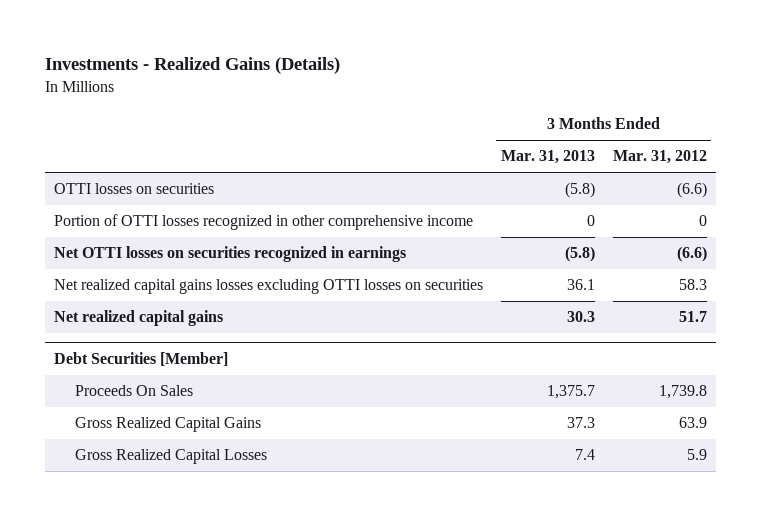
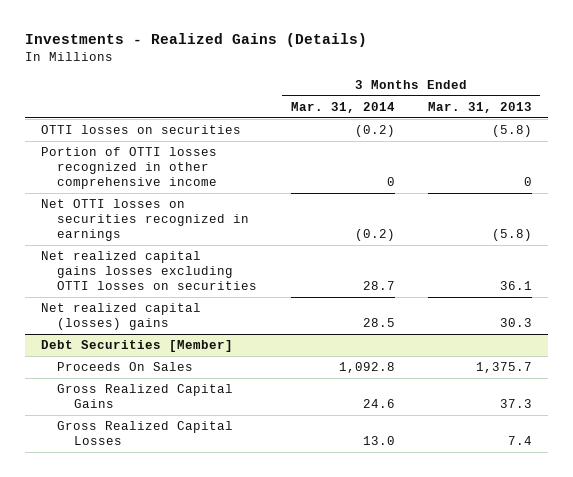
- | 3 Months Ended Mar. 31, 2013 | 3 Months Ended Mar. 31, 2012
+ | 3 Months Ended Mar. 31, 2014 | 3 Months Ended Mar. 31, 2013
- Net realized capital gains | 30.3 | 51.7
+ Net realized capital (losses) gains | 28.5 | 30.3

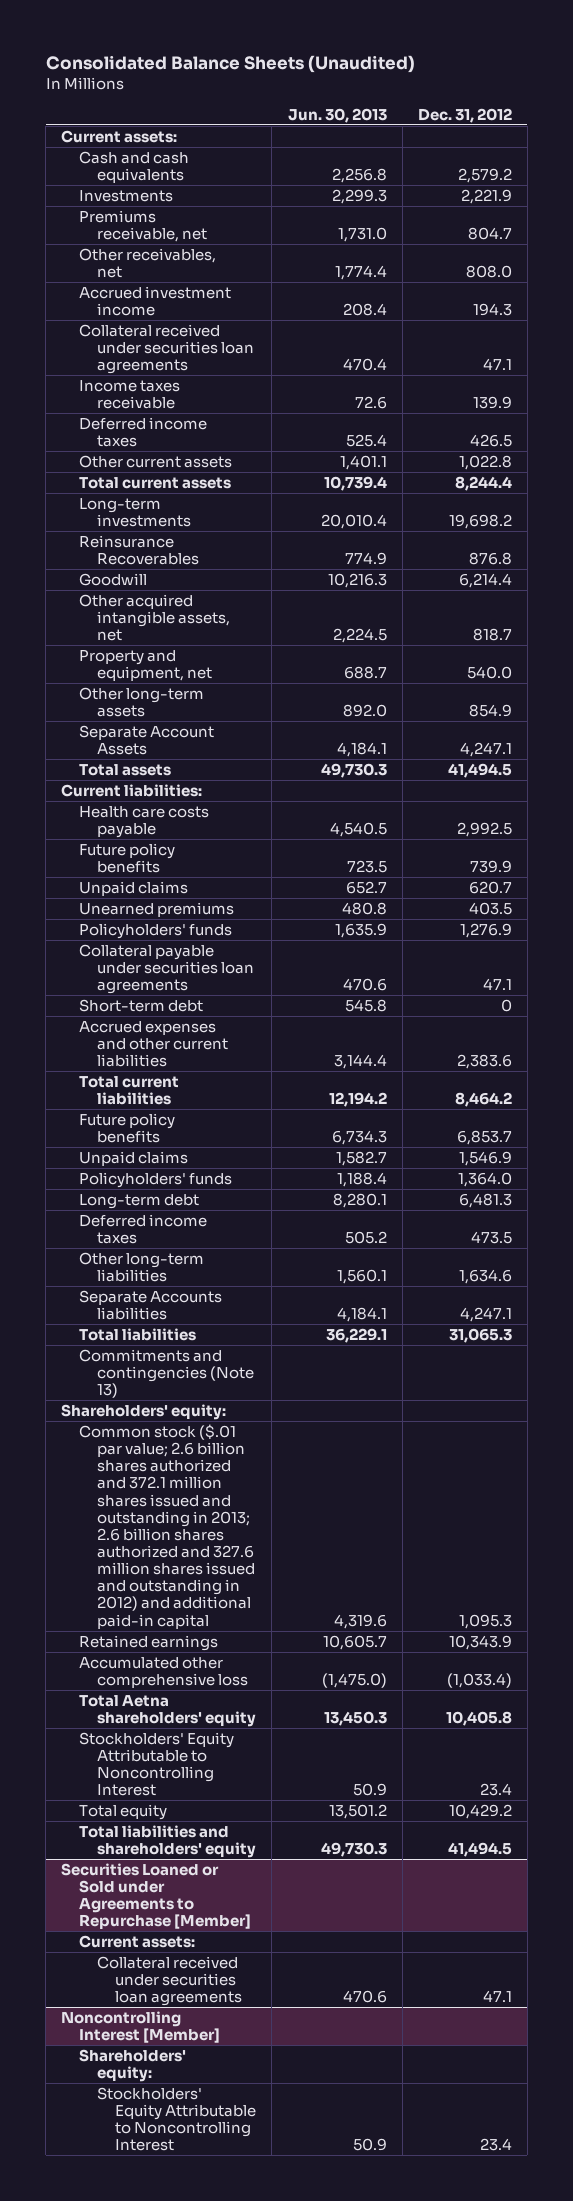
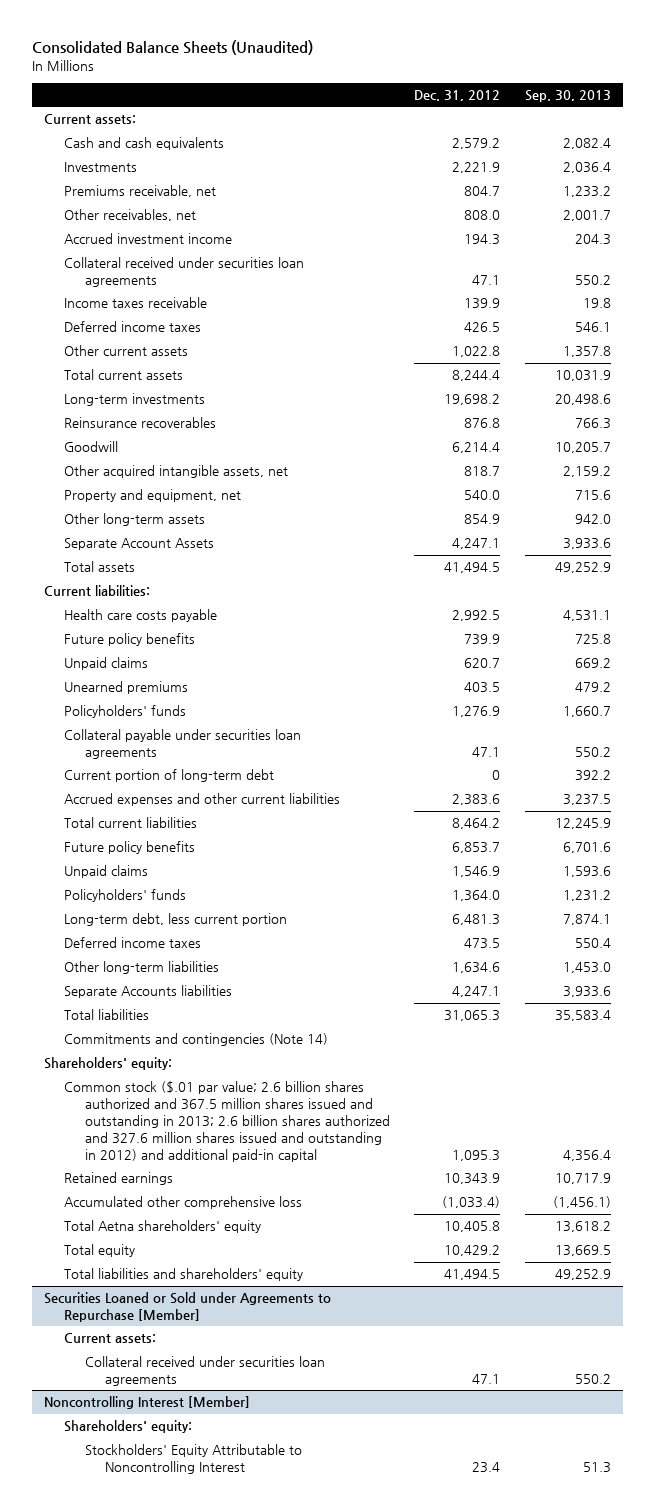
- | Jun. 30, 2013 | Dec. 31, 2012
+ | Dec. 31, 2012 | Sep. 30, 2013
- Reinsurance Recoverables | 774.9 | 876.8
+ Reinsurance recoverables | 876.8 | 766.3
- Short-term debt | 545.8 | 0
+ Current portion of long-term debt | 0 | 392.2
- Long-term debt | 8,280.1 | 6,481.3
+ Long-term debt, less current portion | 6,481.3 | 7,874.1
- Commitments and contingencies (Note 13)
+ Commitments and contingencies (Note 14)
- Common stock ($.01 par value; 2.6 billion shares authorized and 372.1 million shares issued and outstanding in 2013; 2.6 billion shares authorized and 327.6 million shares issued and outstanding in 2012) and additional paid-in capital | 4,319.6 | 1,095.3
+ Common stock ($.01 par value; 2.6 billion shares authorized and 367.5 million shares issued and outstanding in 2013; 2.6 billion shares authorized and 327.6 million shares issued and outstanding in 2012) and additional paid-in capital | 1,095.3 | 4,356.4
- Stockholders' Equity Attributable to Noncontrolling Interest | 50.9 | 23.4

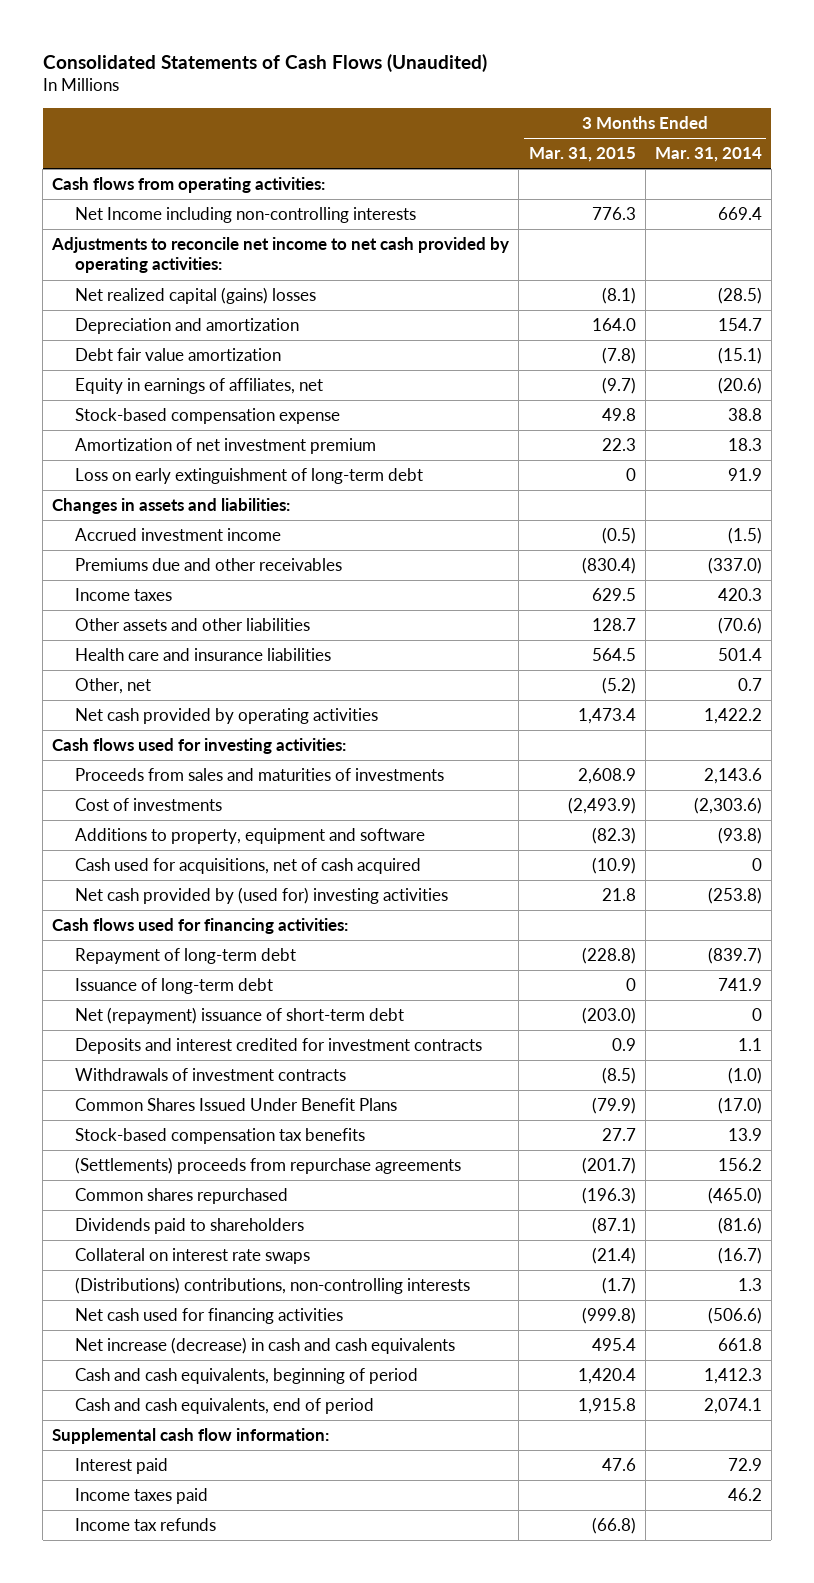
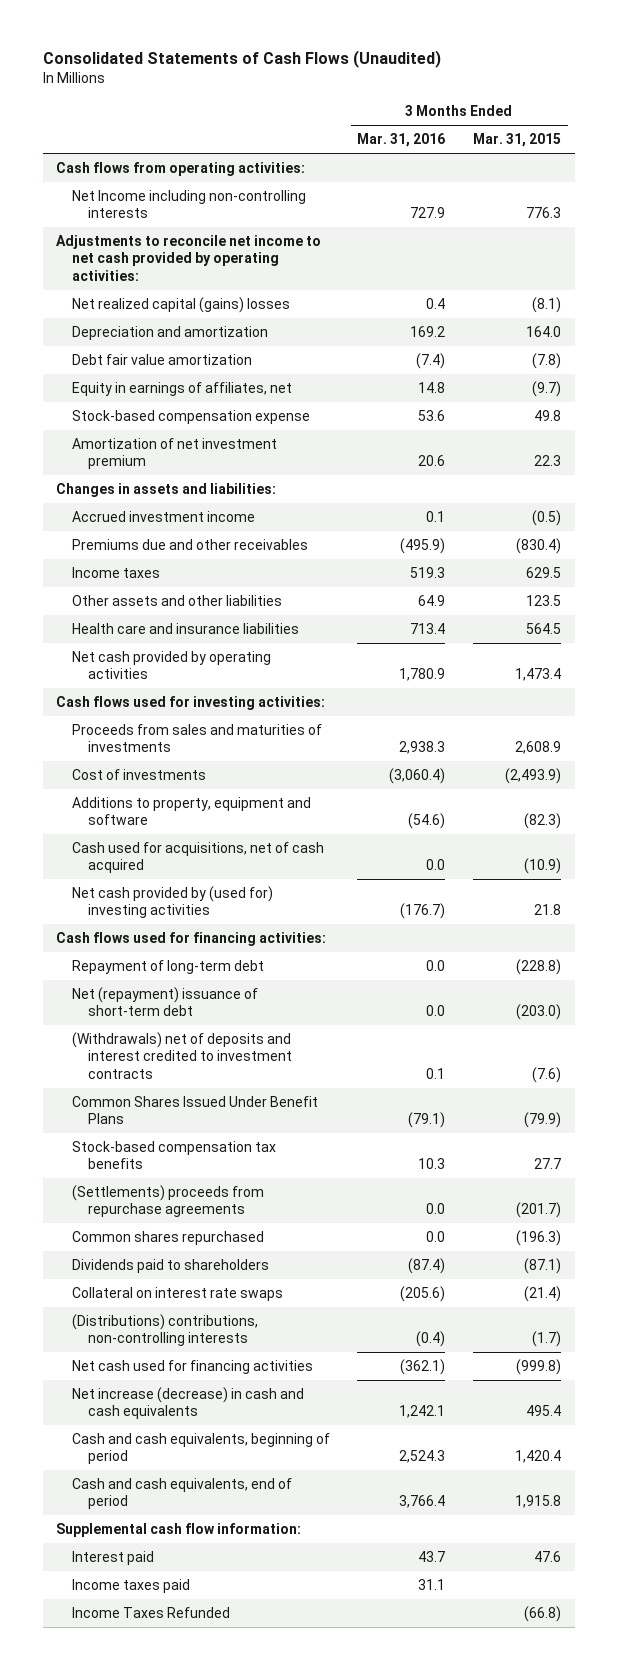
- | 3 Months Ended Mar. 31, 2015 | 3 Months Ended Mar. 31, 2014
+ | 3 Months Ended Mar. 31, 2016 | 3 Months Ended Mar. 31, 2015
- Loss on early extinguishment of long-term debt | 0 | 91.9
- Other assets and other liabilities | 128.7 | (70.6)
+ Other assets and other liabilities | 64.9 | 123.5
- Other, net | (5.2) | 0.7
- Issuance of long-term debt | 0 | 741.9
- Deposits and interest credited for investment contracts | 0.9 | 1.1
- Withdrawals of investment contracts | (8.5) | (1.0)
+ (Withdrawals) net of deposits and interest credited to investment contracts | 0.1 | (7.6)
- Income tax refunds | (66.8) |
+ Income Taxes Refunded | | (66.8)

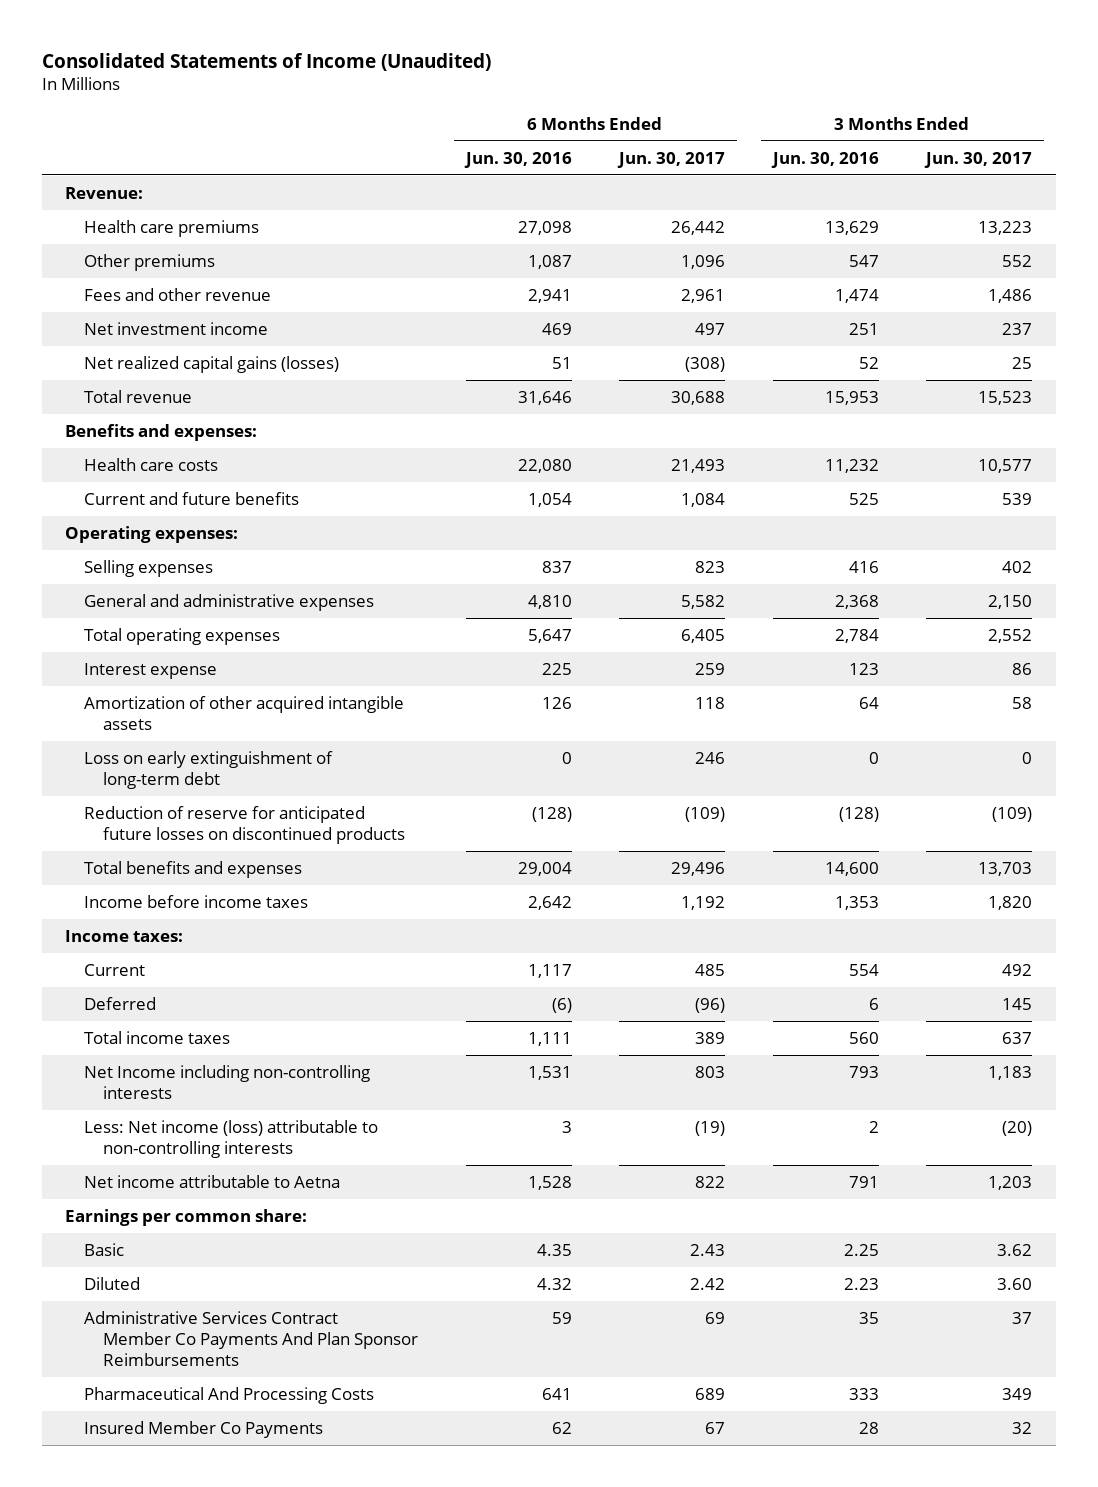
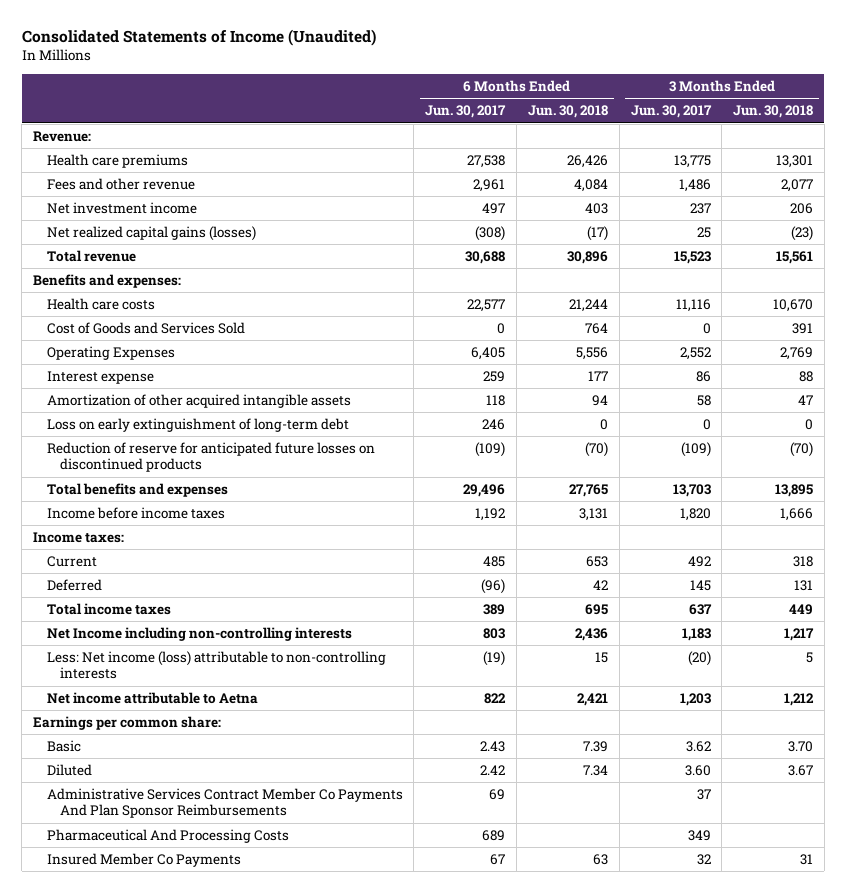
- | 6 Months Ended Jun. 30, 2016 | 6 Months Ended Jun. 30, 2017 | 3 Months Ended Jun. 30, 2016 | 3 Months Ended Jun. 30, 2017
+ | 6 Months Ended Jun. 30, 2017 | 6 Months Ended Jun. 30, 2018 | 3 Months Ended Jun. 30, 2017 | 3 Months Ended Jun. 30, 2018
- Health care premiums | 27,098 | 26,442 | 13,629 | 13,223
- Other premiums | 1,087 | 1,096 | 547 | 552
+ Health care premiums | 27,538 | 26,426 | 13,775 | 13,301
- Health care costs | 22,080 | 21,493 | 11,232 | 10,577
- Current and future benefits | 1,054 | 1,084 | 525 | 539
- Operating expenses:
- Selling expenses | 837 | 823 | 416 | 402
- General and administrative expenses | 4,810 | 5,582 | 2,368 | 2,150
- Total operating expenses | 5,647 | 6,405 | 2,784 | 2,552
+ Health care costs | 22,577 | 21,244 | 11,116 | 10,670
+ Cost of Goods and Services Sold | 0 | 764 | 0 | 391
+ Operating Expenses | 6,405 | 5,556 | 2,552 | 2,769

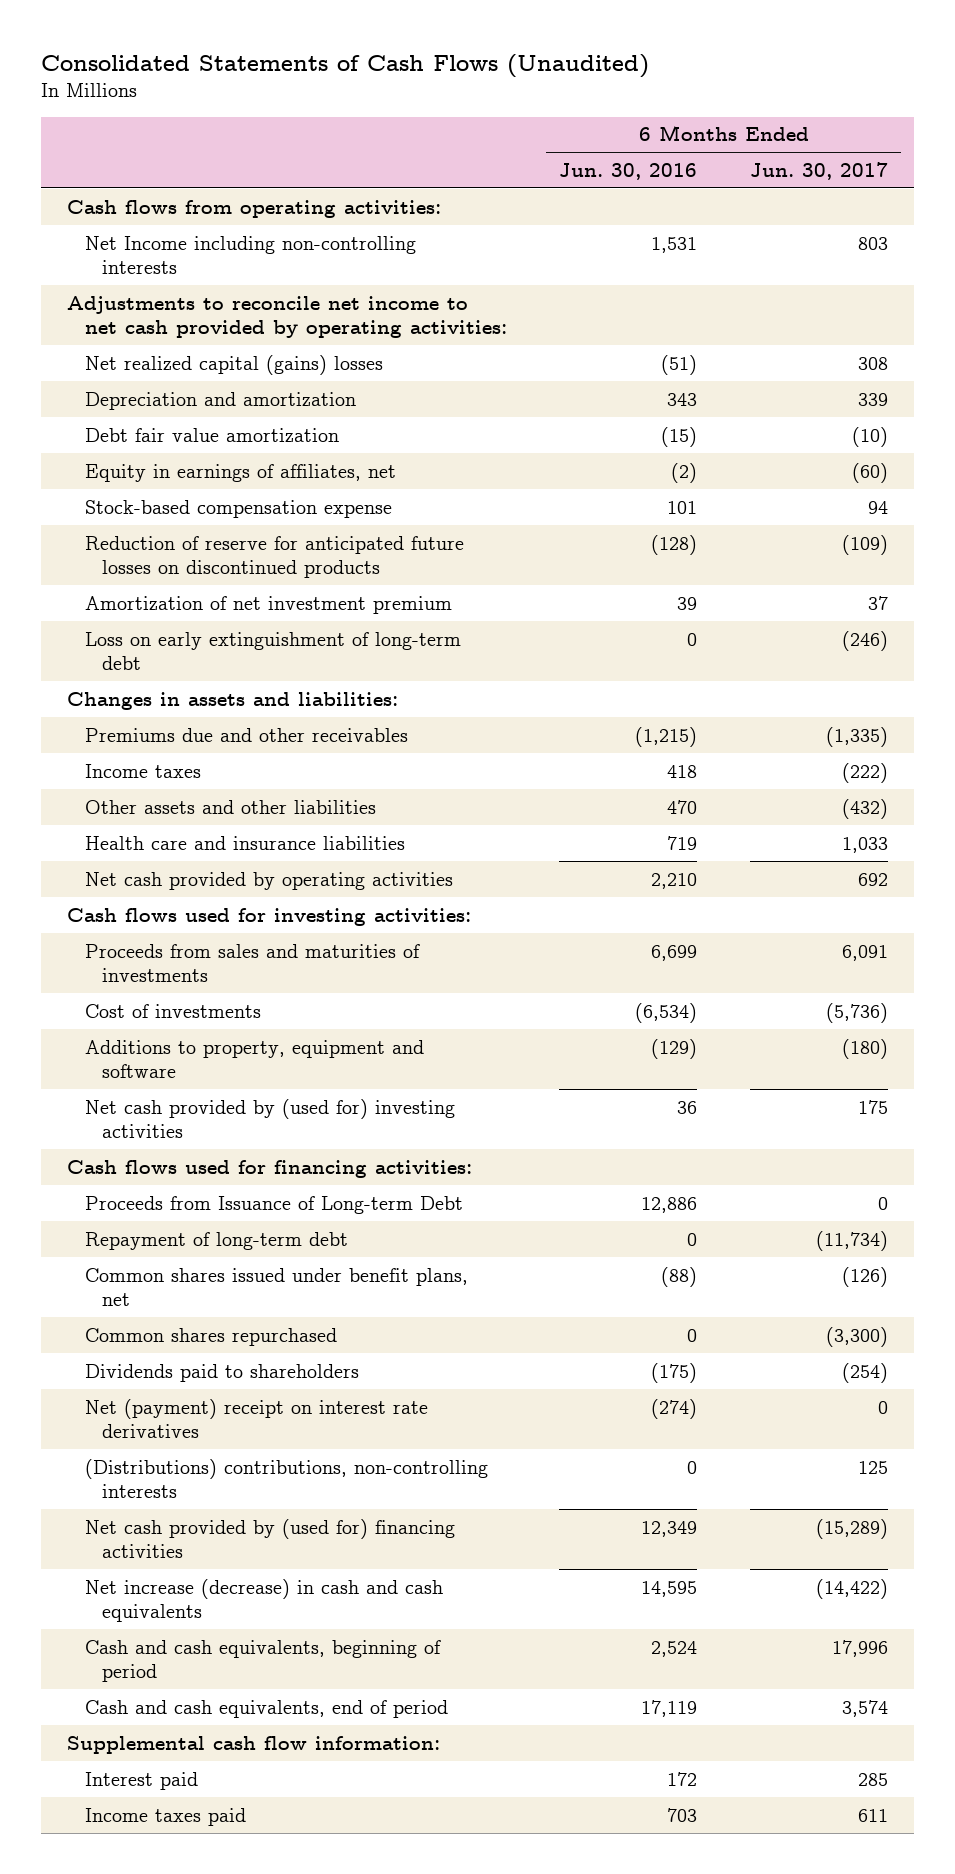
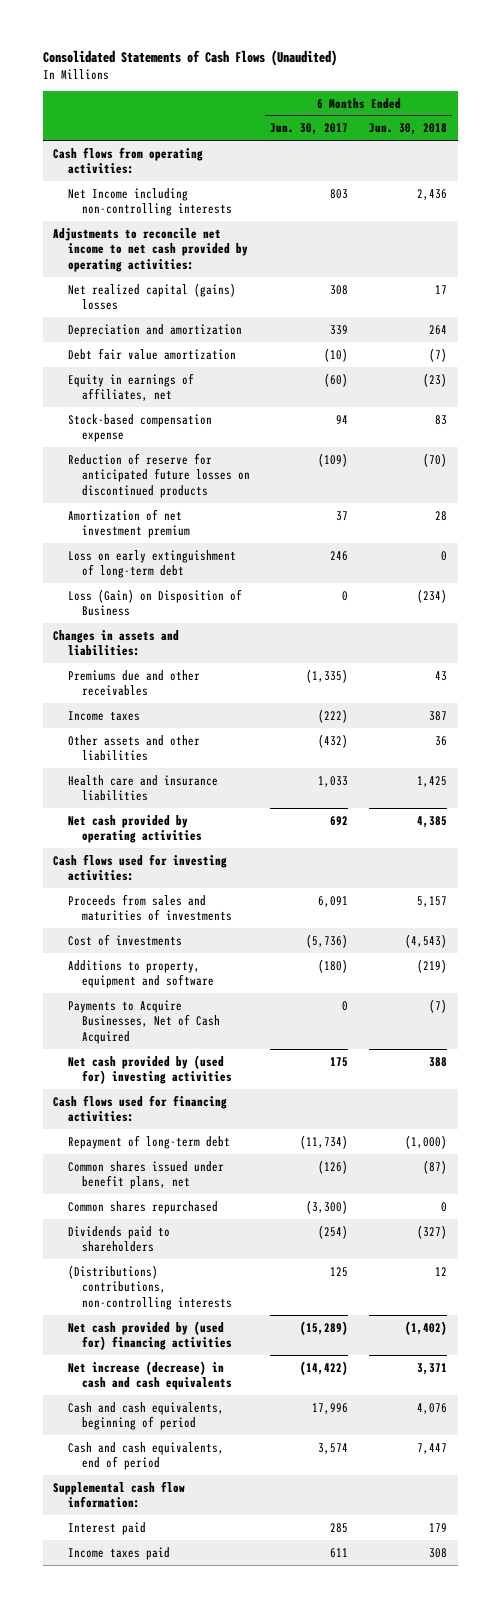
- | 6 Months Ended Jun. 30, 2016 | 6 Months Ended Jun. 30, 2017
+ | 6 Months Ended Jun. 30, 2017 | 6 Months Ended Jun. 30, 2018
- Loss on early extinguishment of long-term debt | 0 | (246)
+ Loss on early extinguishment of long-term debt | 246 | 0
+ Loss (Gain) on Disposition of Business | 0 | (234)
+ Payments to Acquire Businesses, Net of Cash Acquired | 0 | (7)
- Proceeds from Issuance of Long-term Debt | 12,886 | 0
- Net (payment) receipt on interest rate derivatives | (274) | 0

